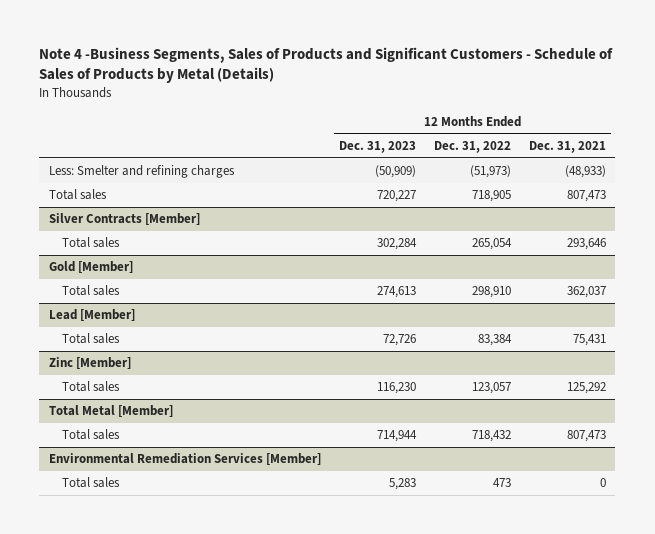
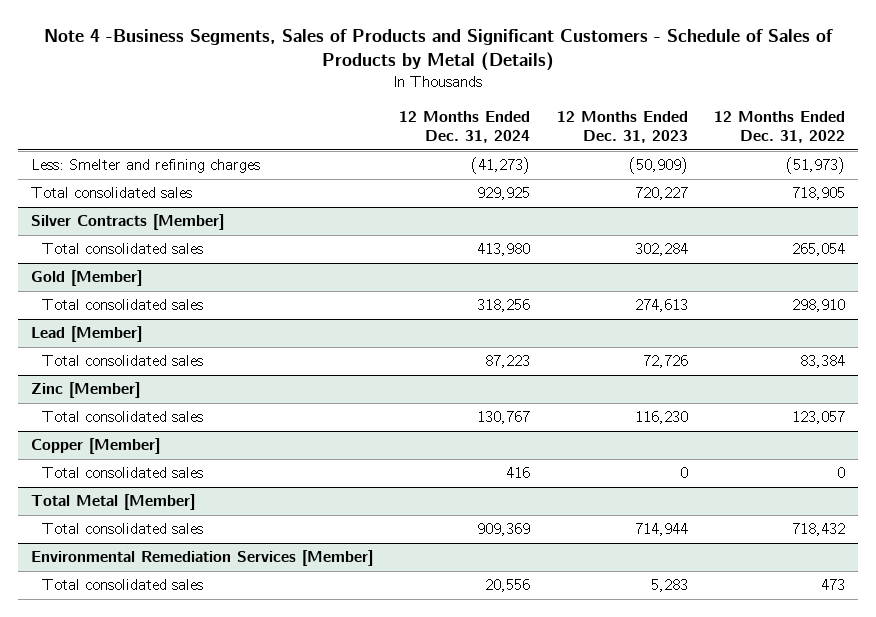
- | 12 Months Ended Dec. 31, 2023 | 12 Months Ended Dec. 31, 2022 | 12 Months Ended Dec. 31, 2021
+ | 12 Months Ended Dec. 31, 2024 | 12 Months Ended Dec. 31, 2023 | 12 Months Ended Dec. 31, 2022
- Total sales | 720,227 | 718,905 | 807,473
+ Total consolidated sales | 929,925 | 720,227 | 718,905
@ Silver Contracts [Member]
- Total sales | 302,284 | 265,054 | 293,646
+ Total consolidated sales | 413,980 | 302,284 | 265,054
@ Gold [Member]
- Total sales | 274,613 | 298,910 | 362,037
+ Total consolidated sales | 318,256 | 274,613 | 298,910
@ Lead [Member]
- Total sales | 72,726 | 83,384 | 75,431
+ Total consolidated sales | 87,223 | 72,726 | 83,384
@ Zinc [Member]
- Total sales | 116,230 | 123,057 | 125,292
+ Total consolidated sales | 130,767 | 116,230 | 123,057
+ Copper [Member]
+ Total consolidated sales | 416 | 0 | 0
@ Total Metal [Member]
- Total sales | 714,944 | 718,432 | 807,473
+ Total consolidated sales | 909,369 | 714,944 | 718,432
@ Environmental Remediation Services [Member]
- Total sales | 5,283 | 473 | 0
+ Total consolidated sales | 20,556 | 5,283 | 473

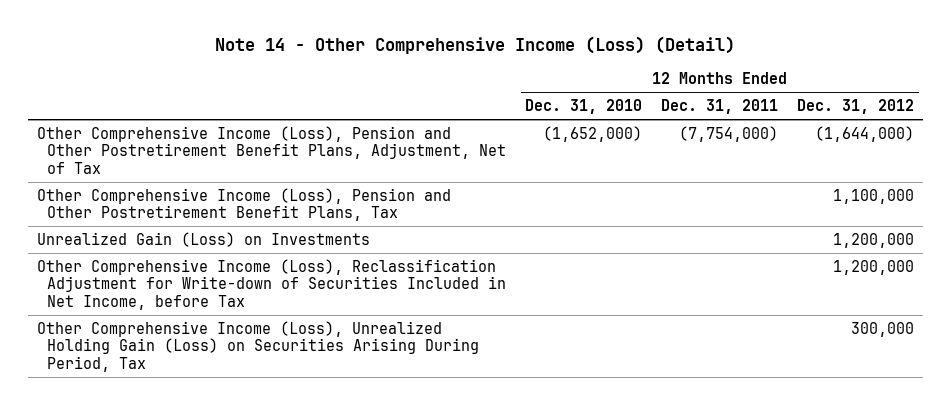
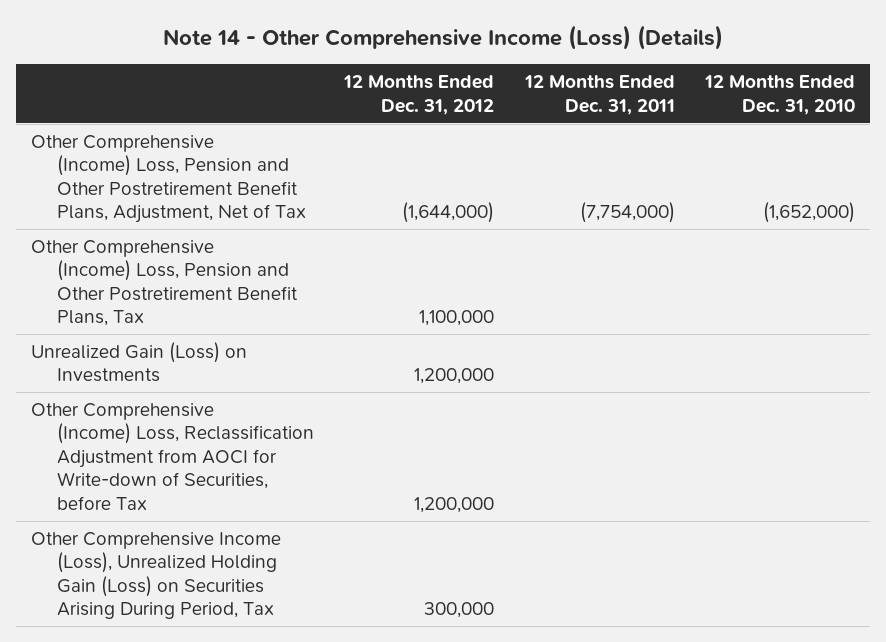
- Note 14 - Other Comprehensive Income (Loss) (Detail)
+ Note 14 - Other Comprehensive Income (Loss) (Details)
- | 12 Months Ended Dec. 31, 2010 | 12 Months Ended Dec. 31, 2011 | 12 Months Ended Dec. 31, 2012
+ | 12 Months Ended Dec. 31, 2012 | 12 Months Ended Dec. 31, 2011 | 12 Months Ended Dec. 31, 2010
- Other Comprehensive Income (Loss), Pension and Other Postretirement Benefit Plans, Adjustment, Net of Tax | (1,652,000) | (7,754,000) | (1,644,000)
- Other Comprehensive Income (Loss), Pension and Other Postretirement Benefit Plans, Tax | | | 1,100,000
+ Other Comprehensive (Income) Loss, Pension and Other Postretirement Benefit Plans, Adjustment, Net of Tax | (1,644,000) | (7,754,000) | (1,652,000)
+ Other Comprehensive (Income) Loss, Pension and Other Postretirement Benefit Plans, Tax | 1,100,000 | |
- Other Comprehensive Income (Loss), Reclassification Adjustment for Write-down of Securities Included in Net Income, before Tax | | | 1,200,000
+ Other Comprehensive (Income) Loss, Reclassification Adjustment from AOCI for Write-down of Securities, before Tax | 1,200,000 | |

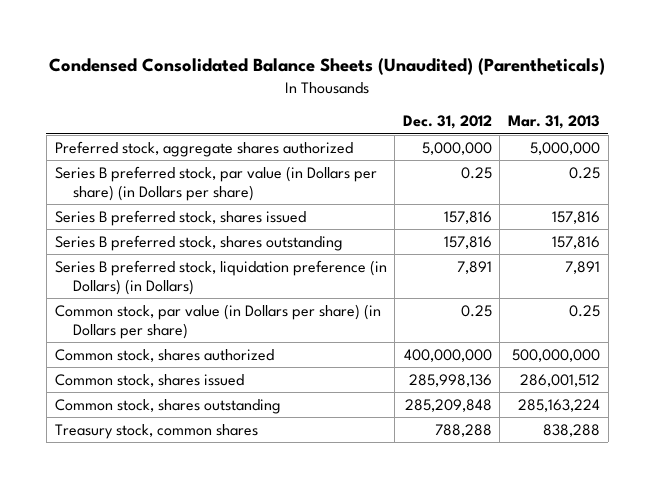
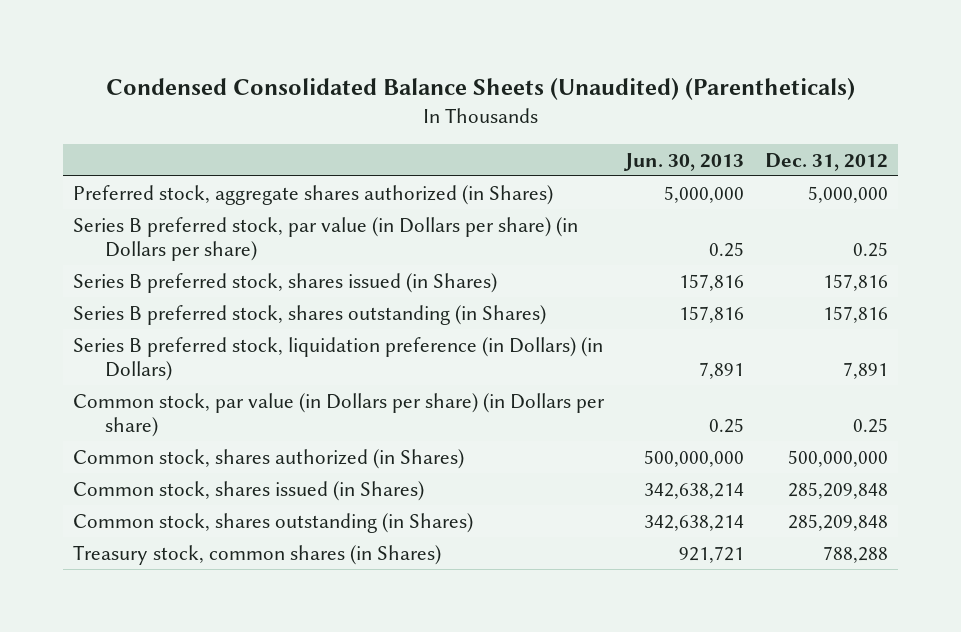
- | Dec. 31, 2012 | Mar. 31, 2013
+ | Jun. 30, 2013 | Dec. 31, 2012
- Preferred stock, aggregate shares authorized | 5,000,000 | 5,000,000
+ Preferred stock, aggregate shares authorized (in Shares) | 5,000,000 | 5,000,000
- Series B preferred stock, shares issued | 157,816 | 157,816
- Series B preferred stock, shares outstanding | 157,816 | 157,816
+ Series B preferred stock, shares issued (in Shares) | 157,816 | 157,816
+ Series B preferred stock, shares outstanding (in Shares) | 157,816 | 157,816
- Common stock, shares authorized | 400,000,000 | 500,000,000
- Common stock, shares issued | 285,998,136 | 286,001,512
- Common stock, shares outstanding | 285,209,848 | 285,163,224
- Treasury stock, common shares | 788,288 | 838,288
+ Common stock, shares authorized (in Shares) | 500,000,000 | 500,000,000
+ Common stock, shares issued (in Shares) | 342,638,214 | 285,209,848
+ Common stock, shares outstanding (in Shares) | 342,638,214 | 285,209,848
+ Treasury stock, common shares (in Shares) | 921,721 | 788,288

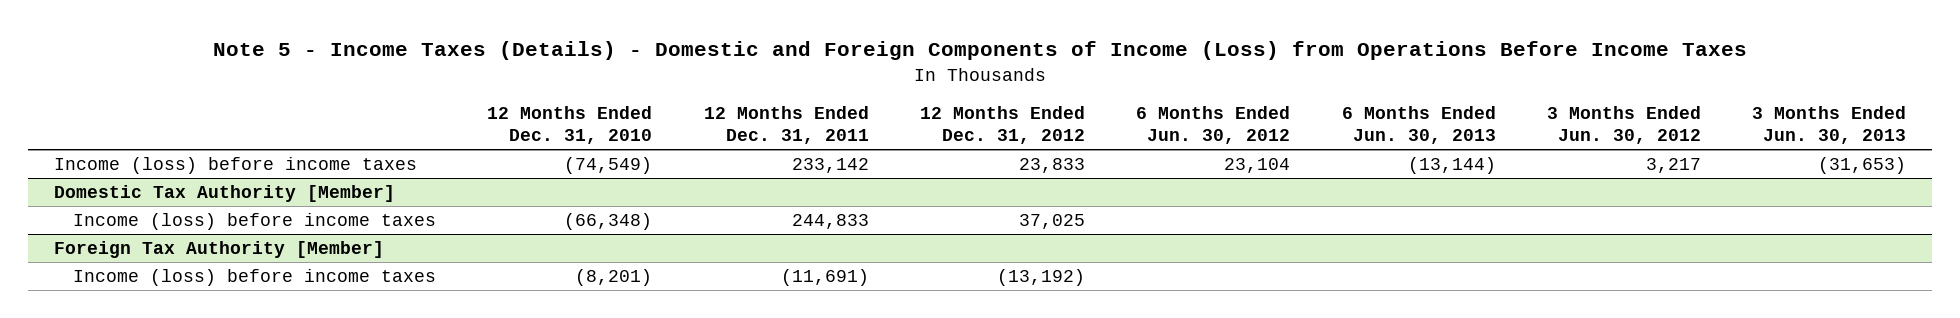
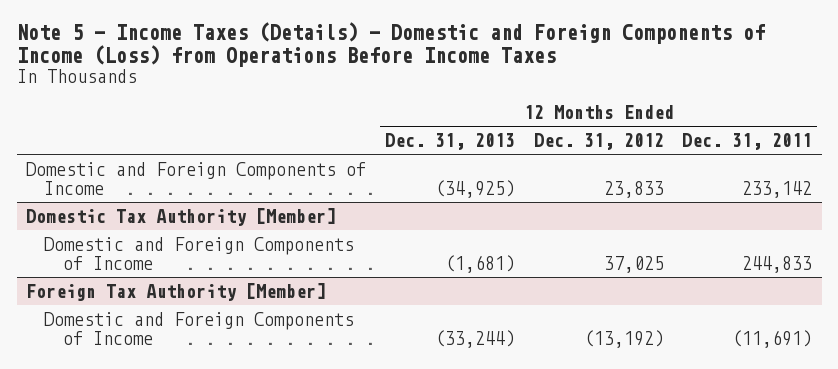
- | 12 Months Ended Dec. 31, 2010 | 12 Months Ended Dec. 31, 2011 | 12 Months Ended Dec. 31, 2012 | 6 Months Ended Jun. 30, 2012 | 6 Months Ended Jun. 30, 2013 | 3 Months Ended Jun. 30, 2012 | 3 Months Ended Jun. 30, 2013
+ | 12 Months Ended Dec. 31, 2013 | 12 Months Ended Dec. 31, 2012 | 12 Months Ended Dec. 31, 2011
- Income (loss) before income taxes | (74,549) | 233,142 | 23,833 | 23,104 | (13,144) | 3,217 | (31,653)
+ Domestic and Foreign Components of Income | (34,925) | 23,833 | 233,142
@ Domestic Tax Authority [Member]
- Income (loss) before income taxes | (66,348) | 244,833 | 37,025 | | | |
+ Domestic and Foreign Components of Income | (1,681) | 37,025 | 244,833
@ Foreign Tax Authority [Member]
- Income (loss) before income taxes | (8,201) | (11,691) | (13,192) | | | |
+ Domestic and Foreign Components of Income | (33,244) | (13,192) | (11,691)

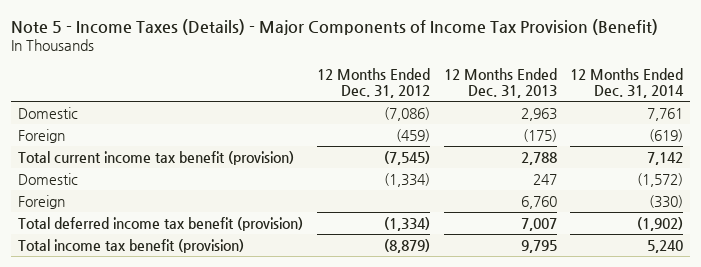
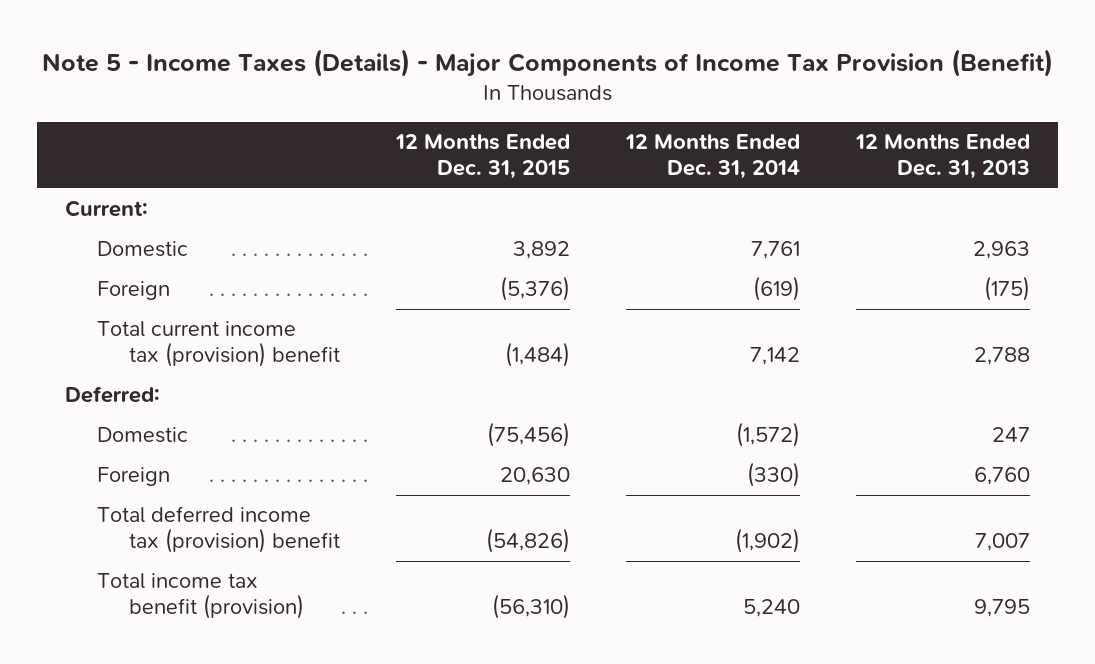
- | 12 Months Ended Dec. 31, 2012 | 12 Months Ended Dec. 31, 2013 | 12 Months Ended Dec. 31, 2014
+ | 12 Months Ended Dec. 31, 2015 | 12 Months Ended Dec. 31, 2014 | 12 Months Ended Dec. 31, 2013
+ Current:
- Total current income tax benefit (provision) | (7,545) | 2,788 | 7,142
+ Total current income tax (provision) benefit | (1,484) | 7,142 | 2,788
+ Deferred:
- Total deferred income tax benefit (provision) | (1,334) | 7,007 | (1,902)
+ Total deferred income tax (provision) benefit | (54,826) | (1,902) | 7,007

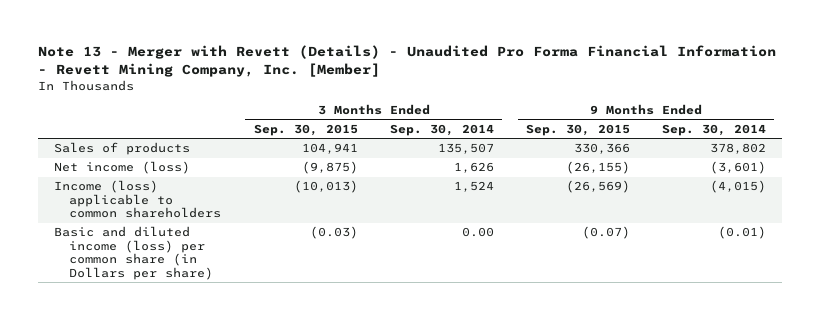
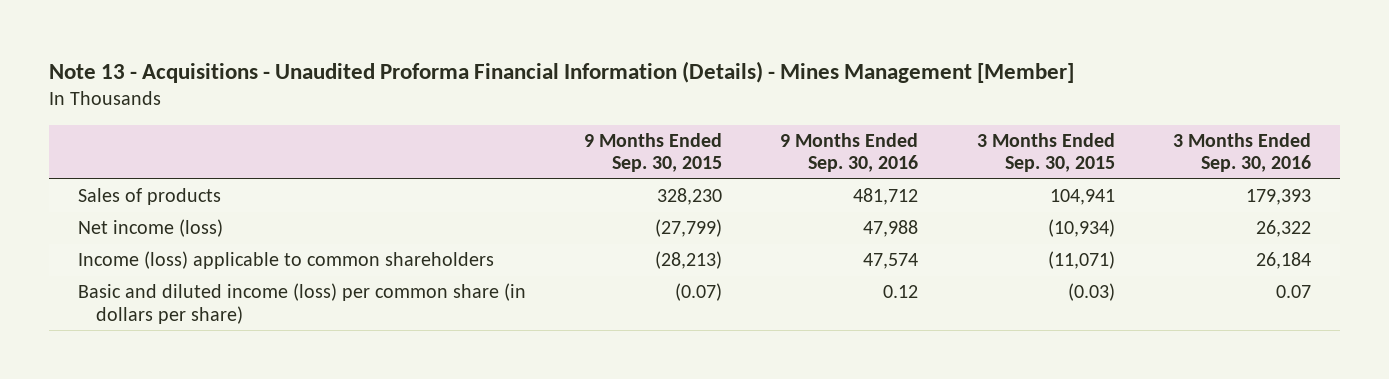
- Note 13 - Merger with Revett (Details) - Unaudited Pro Forma Financial Information - Revett Mining Company, Inc. [Member]
+ Note 13 - Acquisitions - Unaudited Proforma Financial Information (Details) - Mines Management [Member]
- | 3 Months Ended Sep. 30, 2015 | 3 Months Ended Sep. 30, 2014 | 9 Months Ended Sep. 30, 2015 | 9 Months Ended Sep. 30, 2014
+ | 9 Months Ended Sep. 30, 2015 | 9 Months Ended Sep. 30, 2016 | 3 Months Ended Sep. 30, 2015 | 3 Months Ended Sep. 30, 2016
- Sales of products | 104,941 | 135,507 | 330,366 | 378,802
- Net income (loss) | (9,875) | 1,626 | (26,155) | (3,601)
- Income (loss) applicable to common shareholders | (10,013) | 1,524 | (26,569) | (4,015)
- Basic and diluted income (loss) per common share (in Dollars per share) | (0.03) | 0.00 | (0.07) | (0.01)
+ Sales of products | 328,230 | 481,712 | 104,941 | 179,393
+ Net income (loss) | (27,799) | 47,988 | (10,934) | 26,322
+ Income (loss) applicable to common shareholders | (28,213) | 47,574 | (11,071) | 26,184
+ Basic and diluted income (loss) per common share (in dollars per share) | (0.07) | 0.12 | (0.03) | 0.07

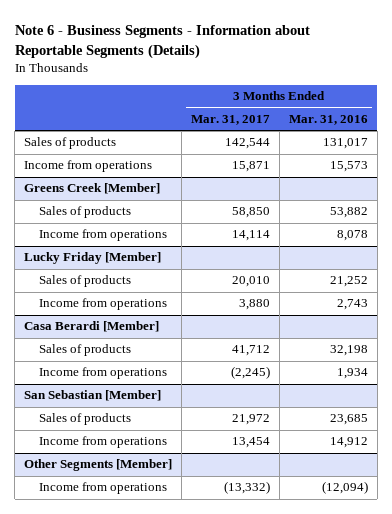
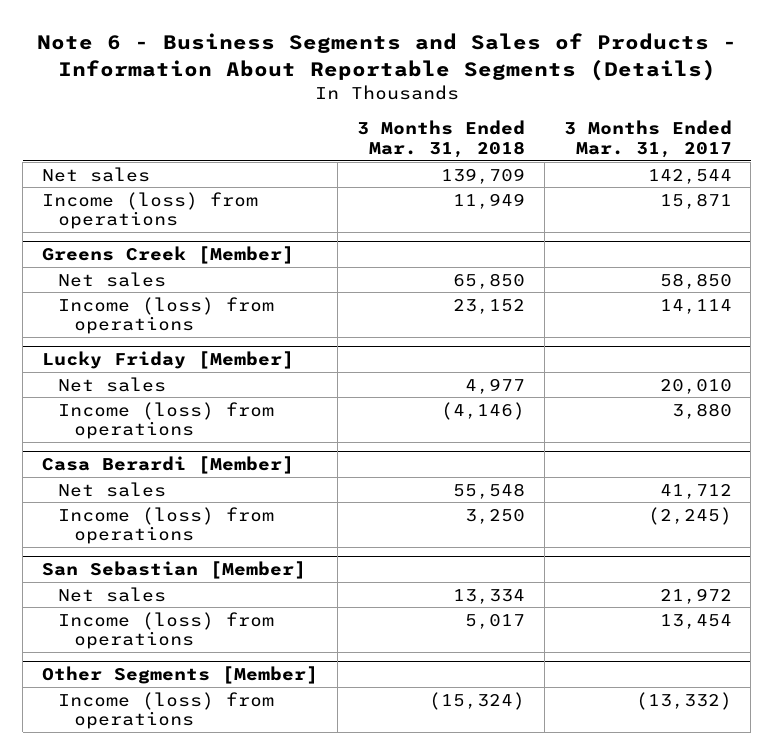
- Note 6 - Business Segments - Information about Reportable Segments (Details)
+ Note 6 - Business Segments and Sales of Products - Information About Reportable Segments (Details)
- | 3 Months Ended Mar. 31, 2017 | 3 Months Ended Mar. 31, 2016
+ | 3 Months Ended Mar. 31, 2018 | 3 Months Ended Mar. 31, 2017
- Sales of products | 142,544 | 131,017
- Income from operations | 15,871 | 15,573
+ Net sales | 139,709 | 142,544
+ Income (loss) from operations | 11,949 | 15,871
@ Greens Creek [Member]
- Sales of products | 58,850 | 53,882
- Income from operations | 14,114 | 8,078
+ Net sales | 65,850 | 58,850
+ Income (loss) from operations | 23,152 | 14,114
@ Lucky Friday [Member]
- Sales of products | 20,010 | 21,252
- Income from operations | 3,880 | 2,743
+ Net sales | 4,977 | 20,010
+ Income (loss) from operations | (4,146) | 3,880
@ Casa Berardi [Member]
- Sales of products | 41,712 | 32,198
- Income from operations | (2,245) | 1,934
+ Net sales | 55,548 | 41,712
+ Income (loss) from operations | 3,250 | (2,245)
@ San Sebastian [Member]
- Sales of products | 21,972 | 23,685
- Income from operations | 13,454 | 14,912
+ Net sales | 13,334 | 21,972
+ Income (loss) from operations | 5,017 | 13,454
@ Other Segments [Member]
- Income from operations | (13,332) | (12,094)
+ Income (loss) from operations | (15,324) | (13,332)

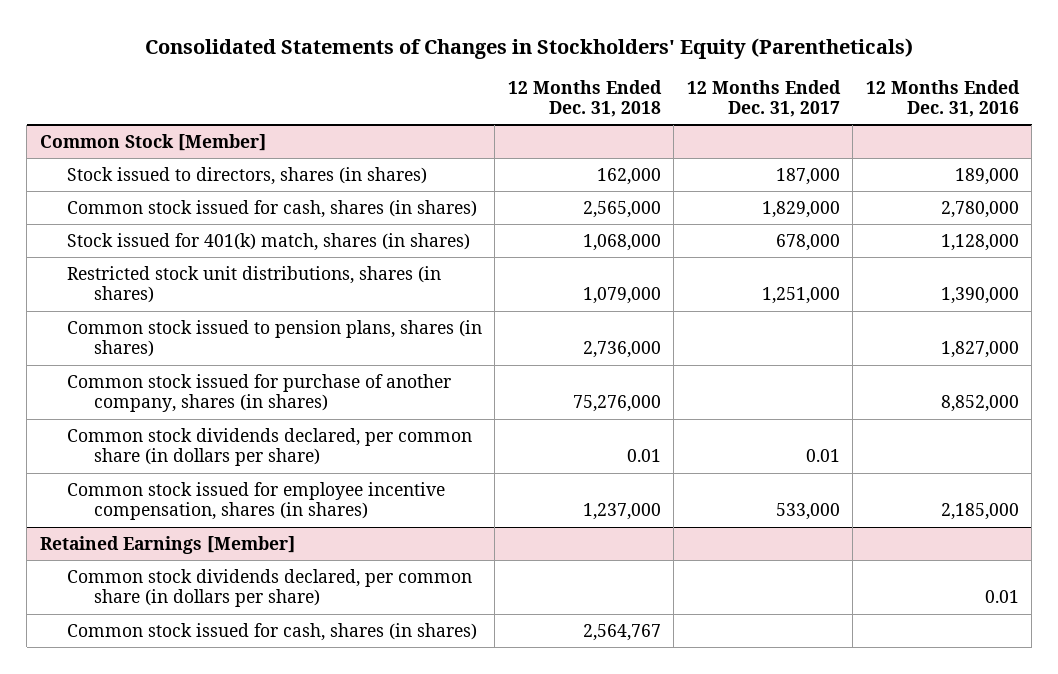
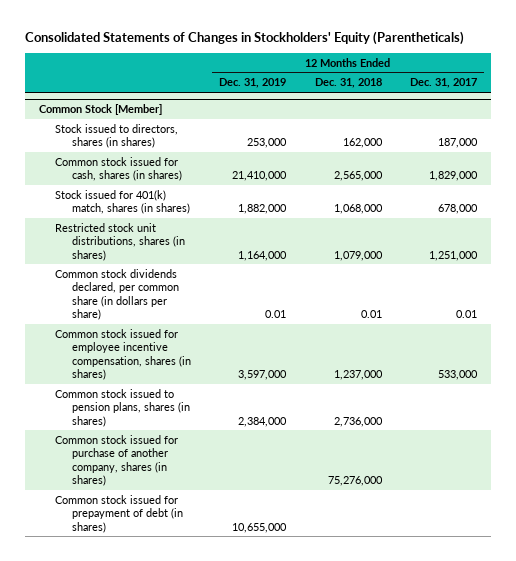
- | 12 Months Ended Dec. 31, 2018 | 12 Months Ended Dec. 31, 2017 | 12 Months Ended Dec. 31, 2016
+ | 12 Months Ended Dec. 31, 2019 | 12 Months Ended Dec. 31, 2018 | 12 Months Ended Dec. 31, 2017
- Retained Earnings [Member]
- Common stock dividends declared, per common share (in dollars per share) | | | 0.01
- Common stock issued for cash, shares (in shares) | 2,564,767 | |
@ Common Stock [Member]
moved down: Common stock issued to pension plans, shares (in shares) | 2,384,000 | 2,736,000 |
moved down: Common stock issued for purchase of another company, shares (in shares) | | 75,276,000 |
+ Common stock issued for prepayment of debt (in shares) | 10,655,000 | |

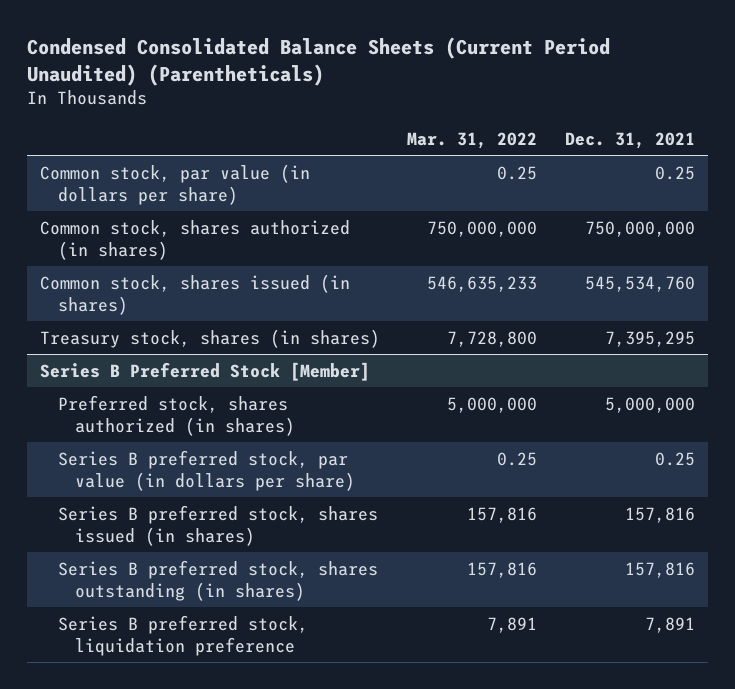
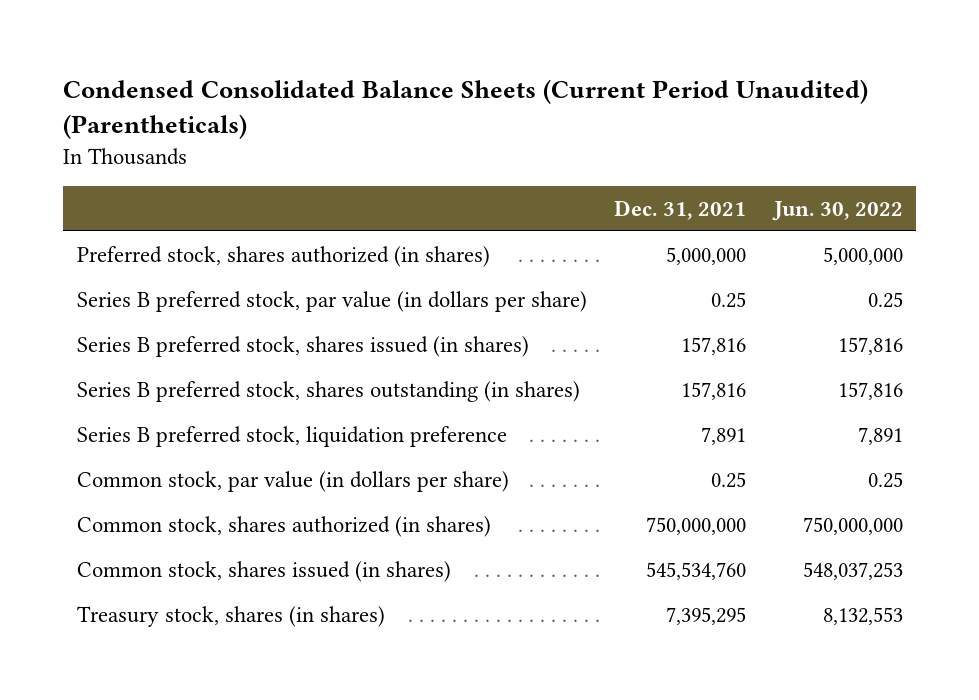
- | Mar. 31, 2022 | Dec. 31, 2021
+ | Dec. 31, 2021 | Jun. 30, 2022
- Series B Preferred Stock [Member]
moved down: Common stock, par value (in dollars per share) | 0.25 | 0.25
moved down: Common stock, shares authorized (in shares) | 750,000,000 | 750,000,000
moved down: Common stock, shares issued (in shares) | 545,534,760 | 548,037,253
moved down: Treasury stock, shares (in shares) | 7,395,295 | 8,132,553

